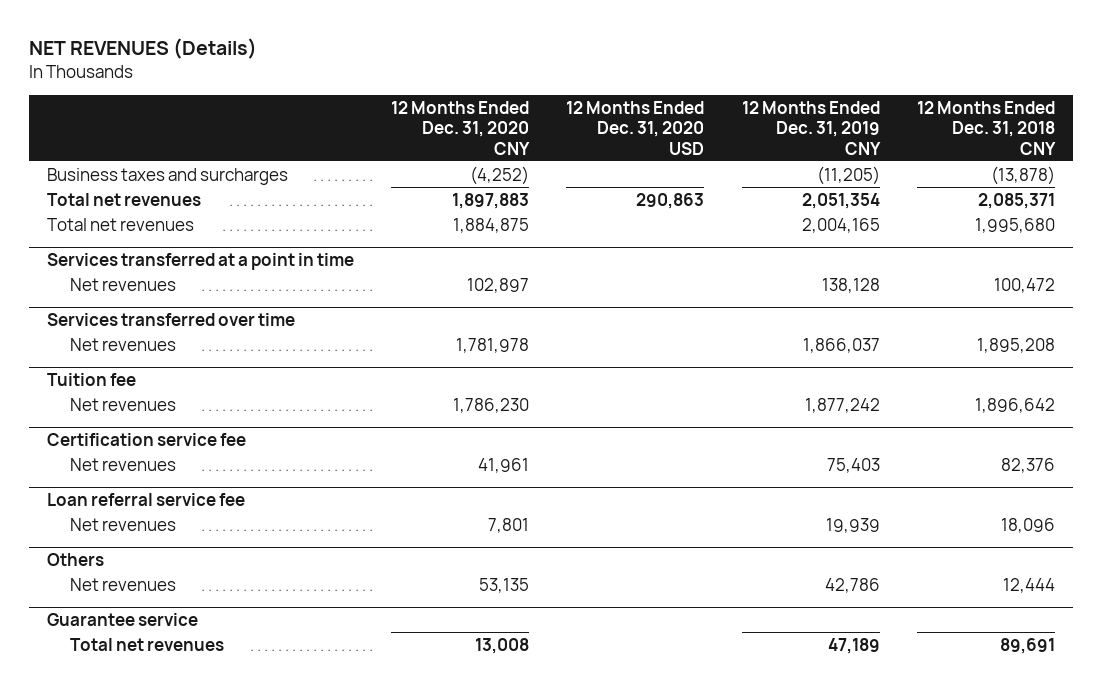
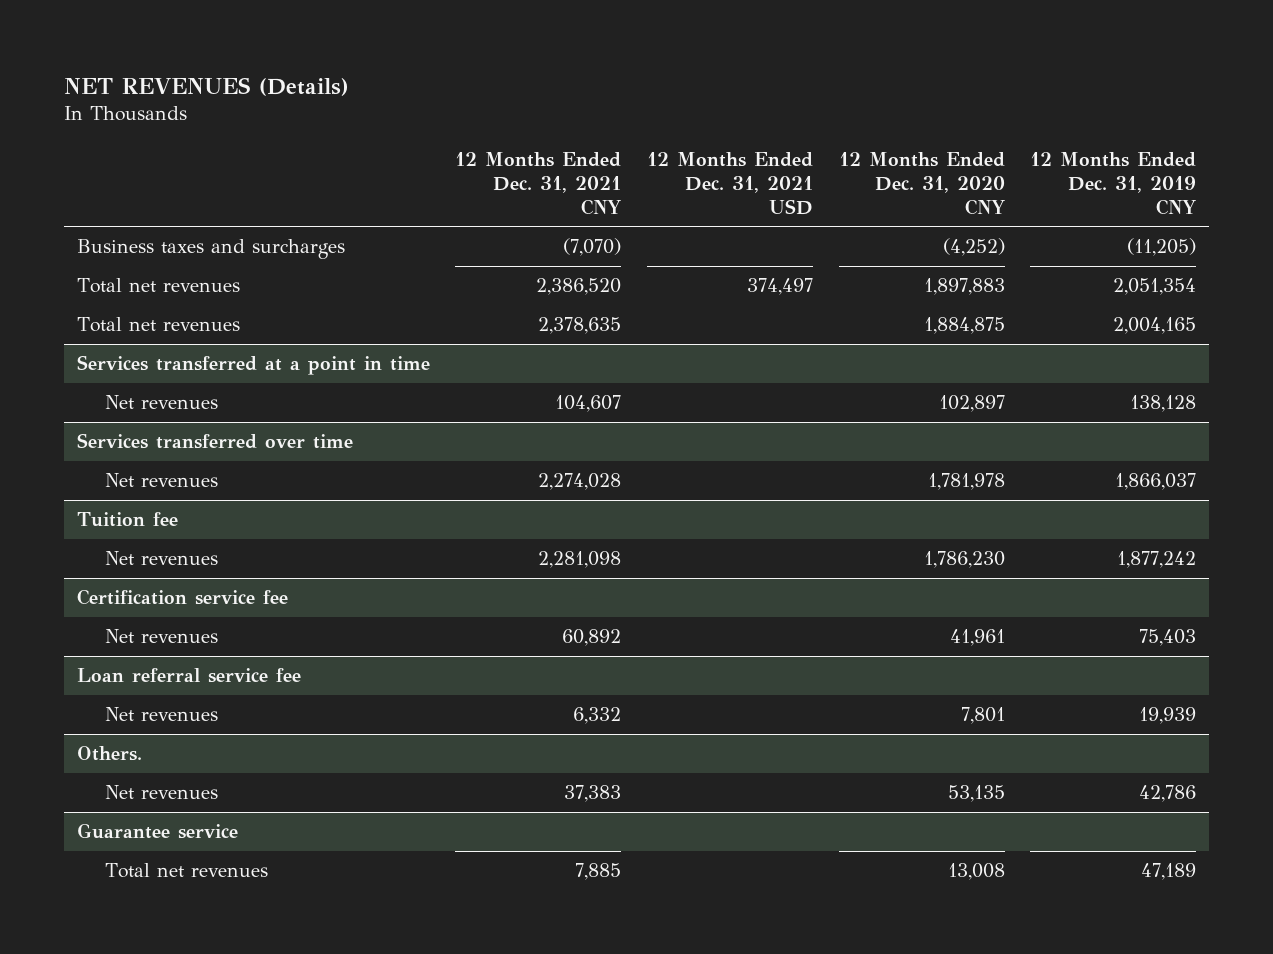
- | 12 Months Ended Dec. 31, 2020 CNY | 12 Months Ended Dec. 31, 2020 USD | 12 Months Ended Dec. 31, 2019 CNY | 12 Months Ended Dec. 31, 2018 CNY
+ | 12 Months Ended Dec. 31, 2021 CNY | 12 Months Ended Dec. 31, 2021 USD | 12 Months Ended Dec. 31, 2020 CNY | 12 Months Ended Dec. 31, 2019 CNY
- Others
+ Others.

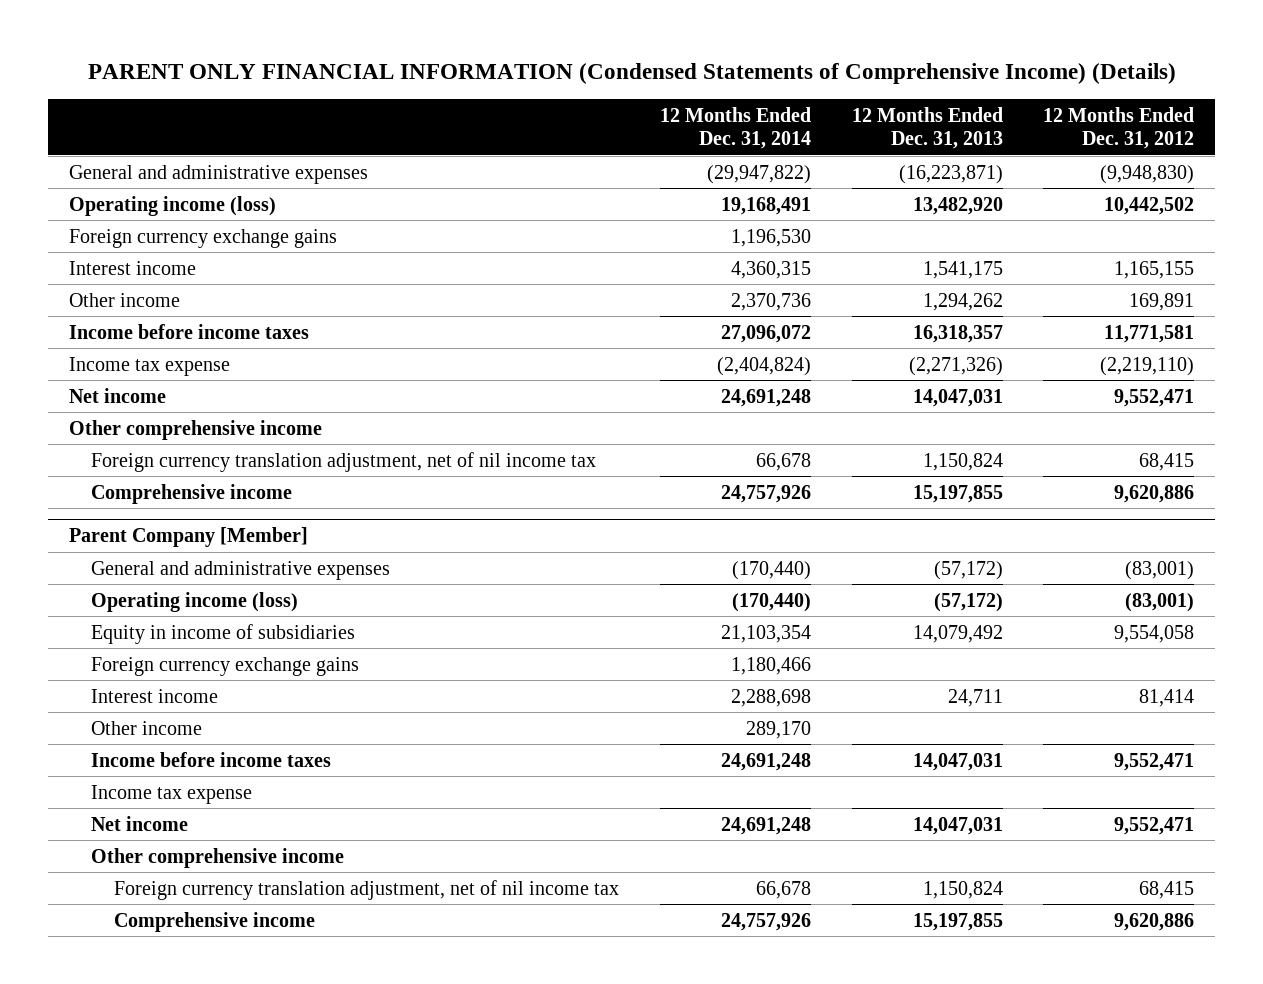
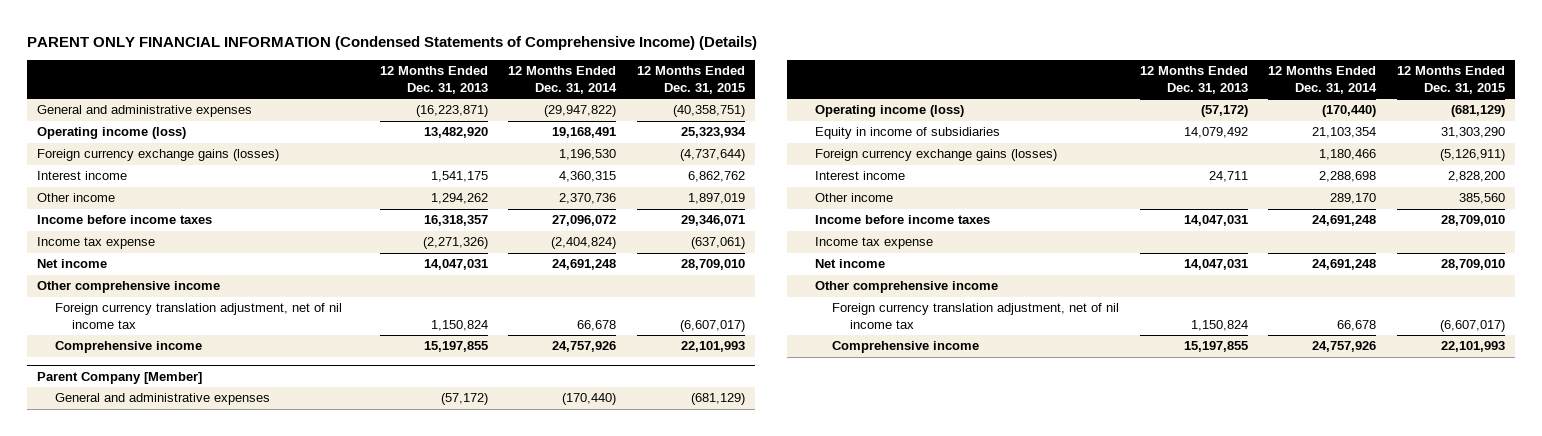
- | 12 Months Ended Dec. 31, 2014 | 12 Months Ended Dec. 31, 2013 | 12 Months Ended Dec. 31, 2012
+ | 12 Months Ended Dec. 31, 2013 | 12 Months Ended Dec. 31, 2014 | 12 Months Ended Dec. 31, 2015
- Foreign currency exchange gains | 1,196,530 | |
+ Foreign currency exchange gains (losses) | | 1,196,530 | (4,737,644)
@ Parent Company [Member]
- Foreign currency exchange gains | 1,180,466 | |
+ Foreign currency exchange gains (losses) | | 1,180,466 | (5,126,911)

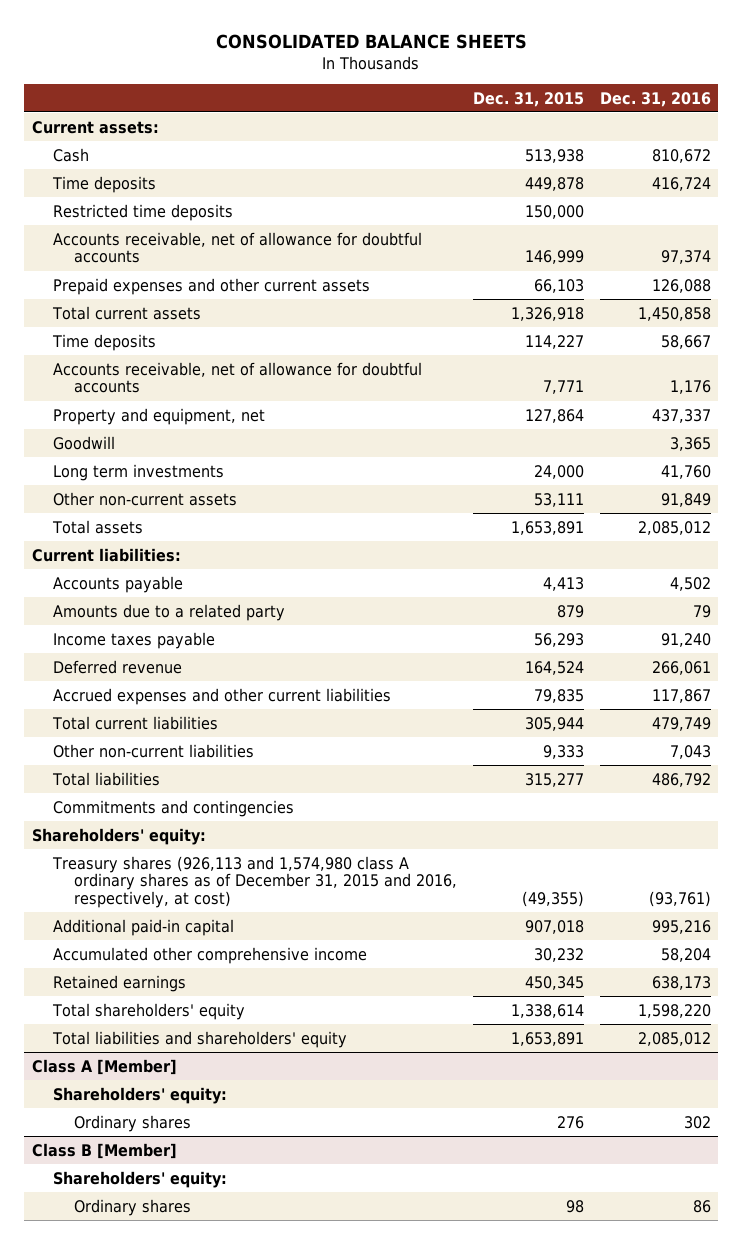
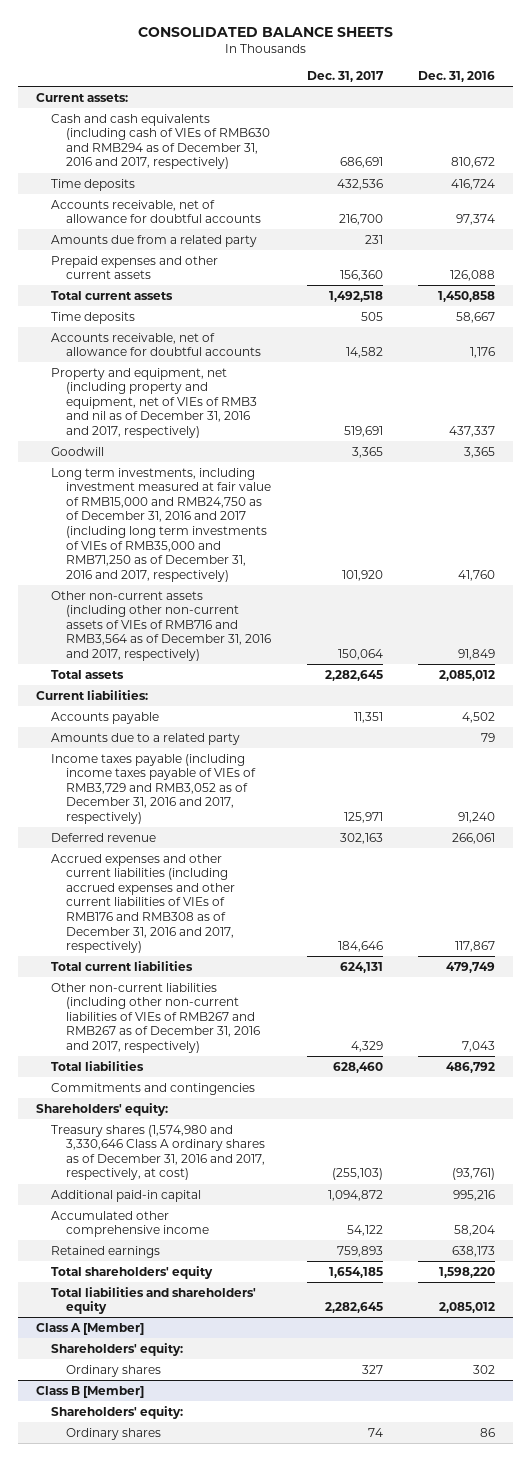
- | Dec. 31, 2015 | Dec. 31, 2016
+ | Dec. 31, 2017 | Dec. 31, 2016
- Cash | 513,938 | 810,672
+ Cash and cash equivalents (including cash of VIEs of RMB630 and RMB294 as of December 31, 2016 and 2017, respectively) | 686,691 | 810,672
- Restricted time deposits | 150,000 |
+ Amounts due from a related party | 231 |
- Property and equipment, net | 127,864 | 437,337
+ Property and equipment, net (including property and equipment, net of VIEs of RMB3 and nil as of December 31, 2016 and 2017, respectively) | 519,691 | 437,337
- Long term investments | 24,000 | 41,760
- Other non-current assets | 53,111 | 91,849
+ Long term investments, including investment measured at fair value of RMB15,000 and RMB24,750 as of December 31, 2016 and 2017 (including long term investments of VIEs of RMB35,000 and RMB71,250 as of December 31, 2016 and 2017, respectively) | 101,920 | 41,760
+ Other non-current assets (including other non-current assets of VIEs of RMB716 and RMB3,564 as of December 31, 2016 and 2017, respectively) | 150,064 | 91,849
- Income taxes payable | 56,293 | 91,240
+ Income taxes payable (including income taxes payable of VIEs of RMB3,729 and RMB3,052 as of December 31, 2016 and 2017, respectively) | 125,971 | 91,240
- Accrued expenses and other current liabilities | 79,835 | 117,867
+ Accrued expenses and other current liabilities (including accrued expenses and other current liabilities of VIEs of RMB176 and RMB308 as of December 31, 2016 and 2017, respectively) | 184,646 | 117,867
- Other non-current liabilities | 9,333 | 7,043
+ Other non-current liabilities (including other non-current liabilities of VIEs of RMB267 and RMB267 as of December 31, 2016 and 2017, respectively) | 4,329 | 7,043
- Treasury shares (926,113 and 1,574,980 class A ordinary shares as of December 31, 2015 and 2016, respectively, at cost) | (49,355) | (93,761)
+ Treasury shares (1,574,980 and 3,330,646 Class A ordinary shares as of December 31, 2016 and 2017, respectively, at cost) | (255,103) | (93,761)

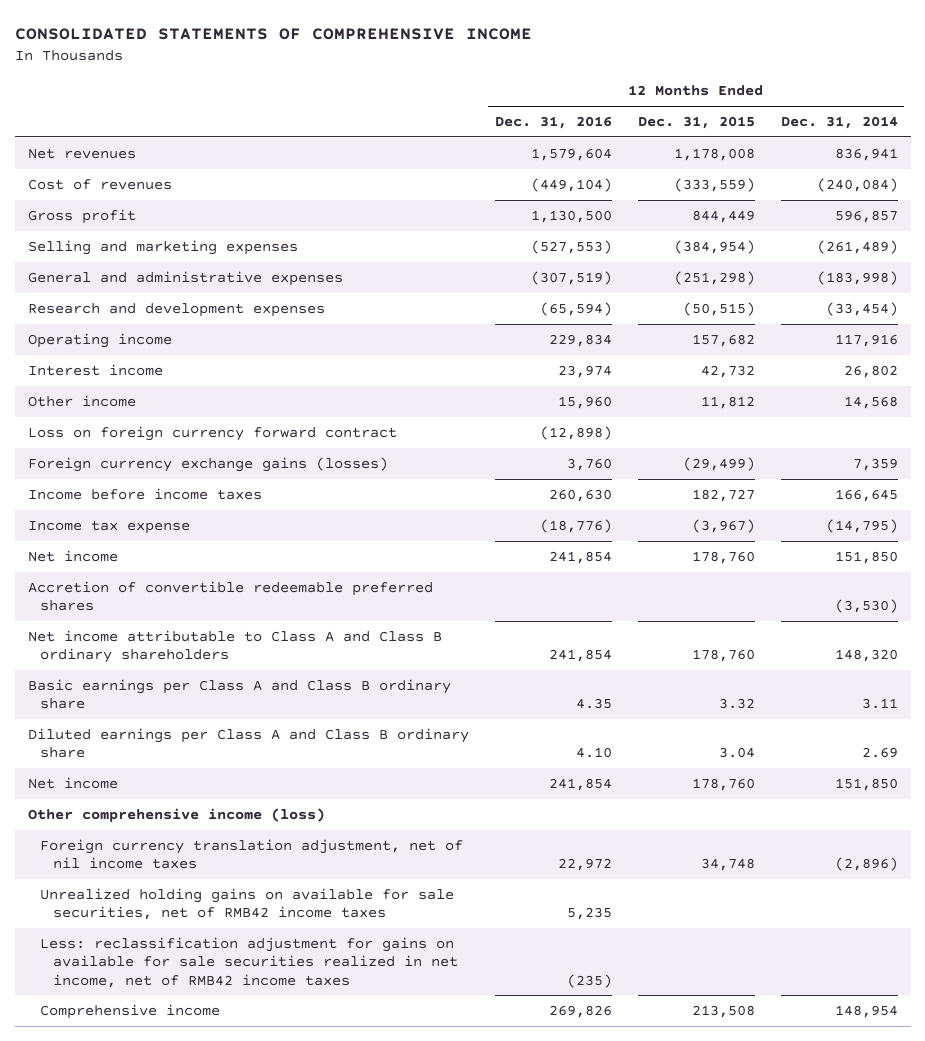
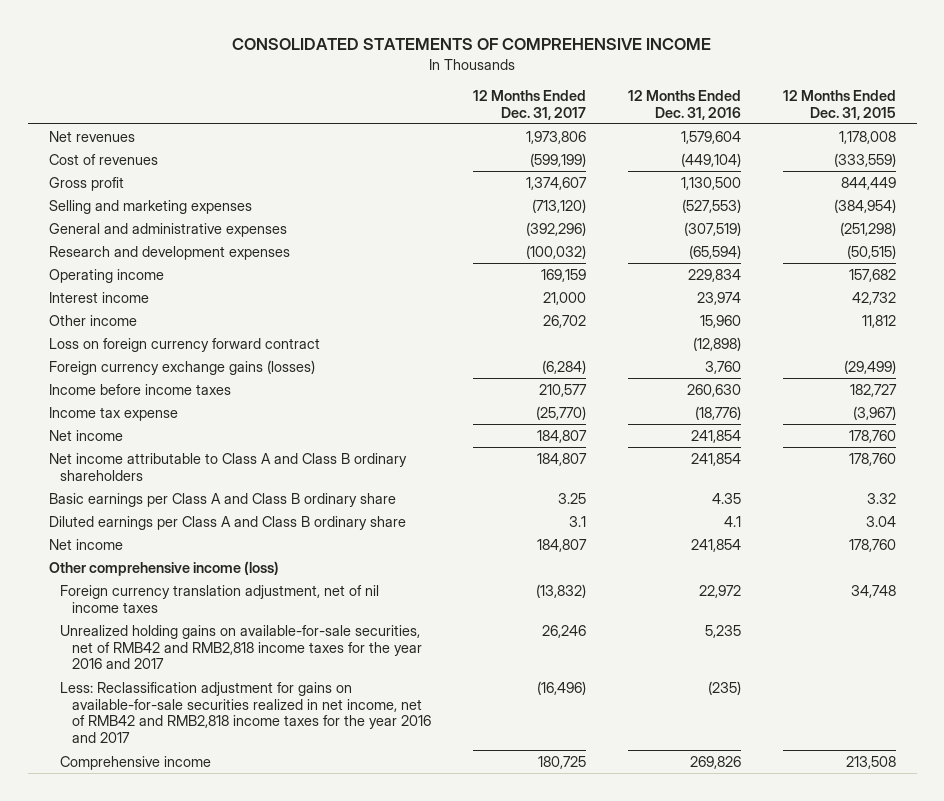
- | 12 Months Ended Dec. 31, 2016 | 12 Months Ended Dec. 31, 2015 | 12 Months Ended Dec. 31, 2014
+ | 12 Months Ended Dec. 31, 2017 | 12 Months Ended Dec. 31, 2016 | 12 Months Ended Dec. 31, 2015
- Accretion of convertible redeemable preferred shares | | | (3,530)
- Diluted earnings per Class A and Class B ordinary share | 4.10 | 3.04 | 2.69
+ Diluted earnings per Class A and Class B ordinary share | 3.1 | 4.1 | 3.04
- Unrealized holding gains on available for sale securities, net of RMB42 income taxes | 5,235 | |
- Less: reclassification adjustment for gains on available for sale securities realized in net income, net of RMB42 income taxes | (235) | |
+ Unrealized holding gains on available-for-sale securities, net of RMB42 and RMB2,818 income taxes for the year 2016 and 2017 | 26,246 | 5,235 |
+ Less: Reclassification adjustment for gains on available-for-sale securities realized in net income, net of RMB42 and RMB2,818 income taxes for the year 2016 and 2017 | (16,496) | (235) |

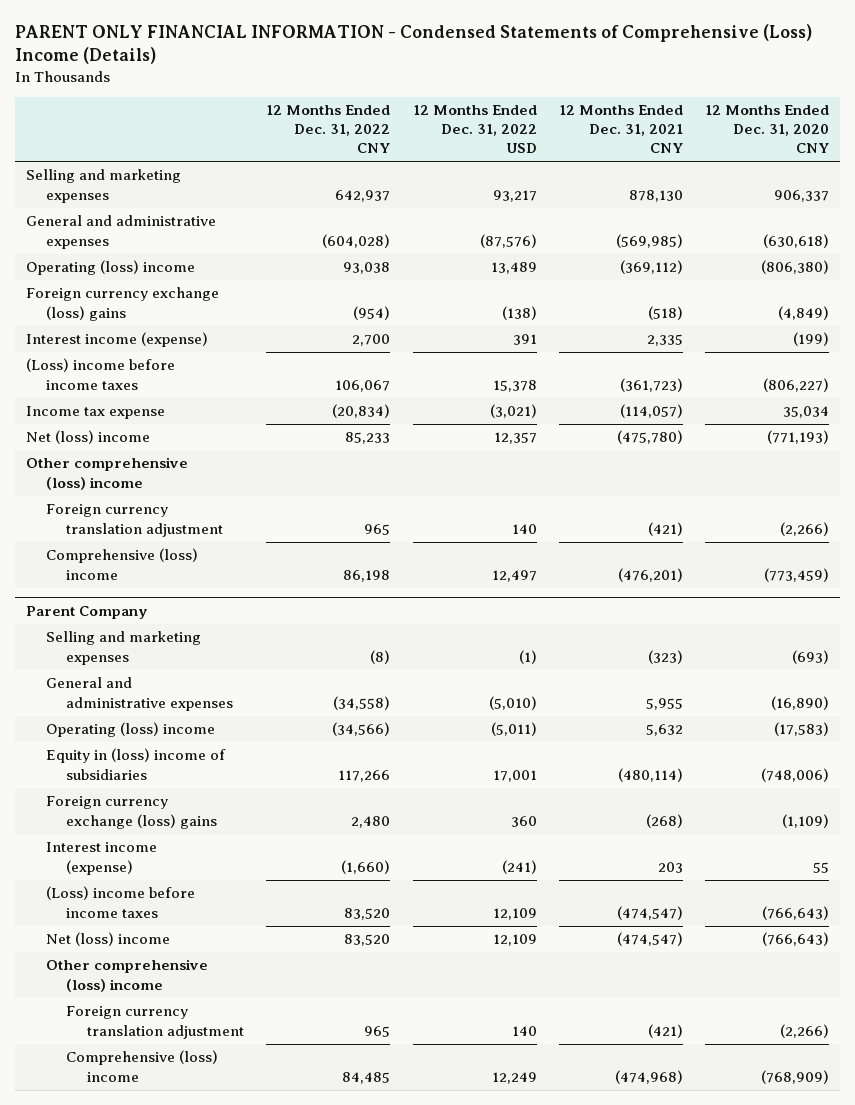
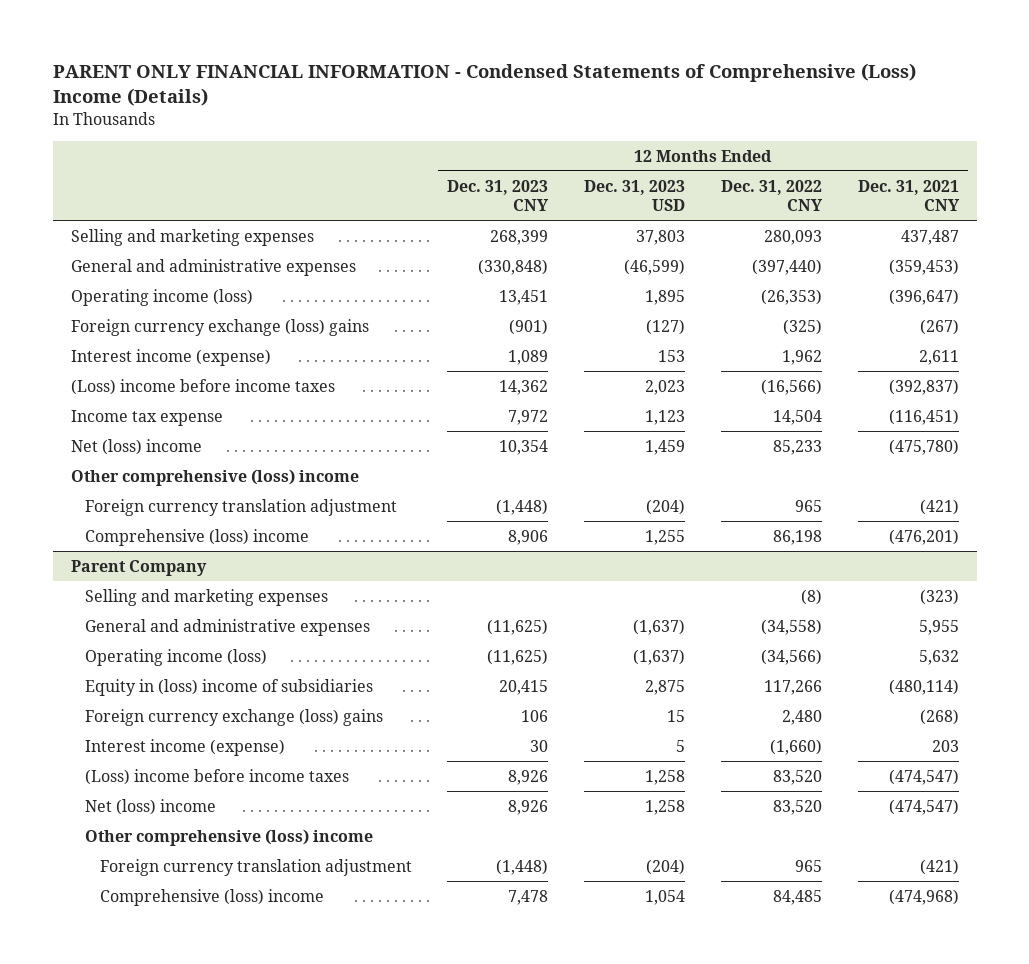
- | 12 Months Ended Dec. 31, 2022 CNY | 12 Months Ended Dec. 31, 2022 USD | 12 Months Ended Dec. 31, 2021 CNY | 12 Months Ended Dec. 31, 2020 CNY
+ | 12 Months Ended Dec. 31, 2023 CNY | 12 Months Ended Dec. 31, 2023 USD | 12 Months Ended Dec. 31, 2022 CNY | 12 Months Ended Dec. 31, 2021 CNY
- Selling and marketing expenses | 642,937 | 93,217 | 878,130 | 906,337
- General and administrative expenses | (604,028) | (87,576) | (569,985) | (630,618)
- Operating (loss) income | 93,038 | 13,489 | (369,112) | (806,380)
- Foreign currency exchange (loss) gains | (954) | (138) | (518) | (4,849)
- Interest income (expense) | 2,700 | 391 | 2,335 | (199)
- (Loss) income before income taxes | 106,067 | 15,378 | (361,723) | (806,227)
- Income tax expense | (20,834) | (3,021) | (114,057) | 35,034
+ Selling and marketing expenses | 268,399 | 37,803 | 280,093 | 437,487
+ General and administrative expenses | (330,848) | (46,599) | (397,440) | (359,453)
+ Operating income (loss) | 13,451 | 1,895 | (26,353) | (396,647)
+ Foreign currency exchange (loss) gains | (901) | (127) | (325) | (267)
+ Interest income (expense) | 1,089 | 153 | 1,962 | 2,611
+ (Loss) income before income taxes | 14,362 | 2,023 | (16,566) | (392,837)
+ Income tax expense | 7,972 | 1,123 | 14,504 | (116,451)
@ Parent Company
- Operating (loss) income | (34,566) | (5,011) | 5,632 | (17,583)
+ Operating income (loss) | (11,625) | (1,637) | (34,566) | 5,632

